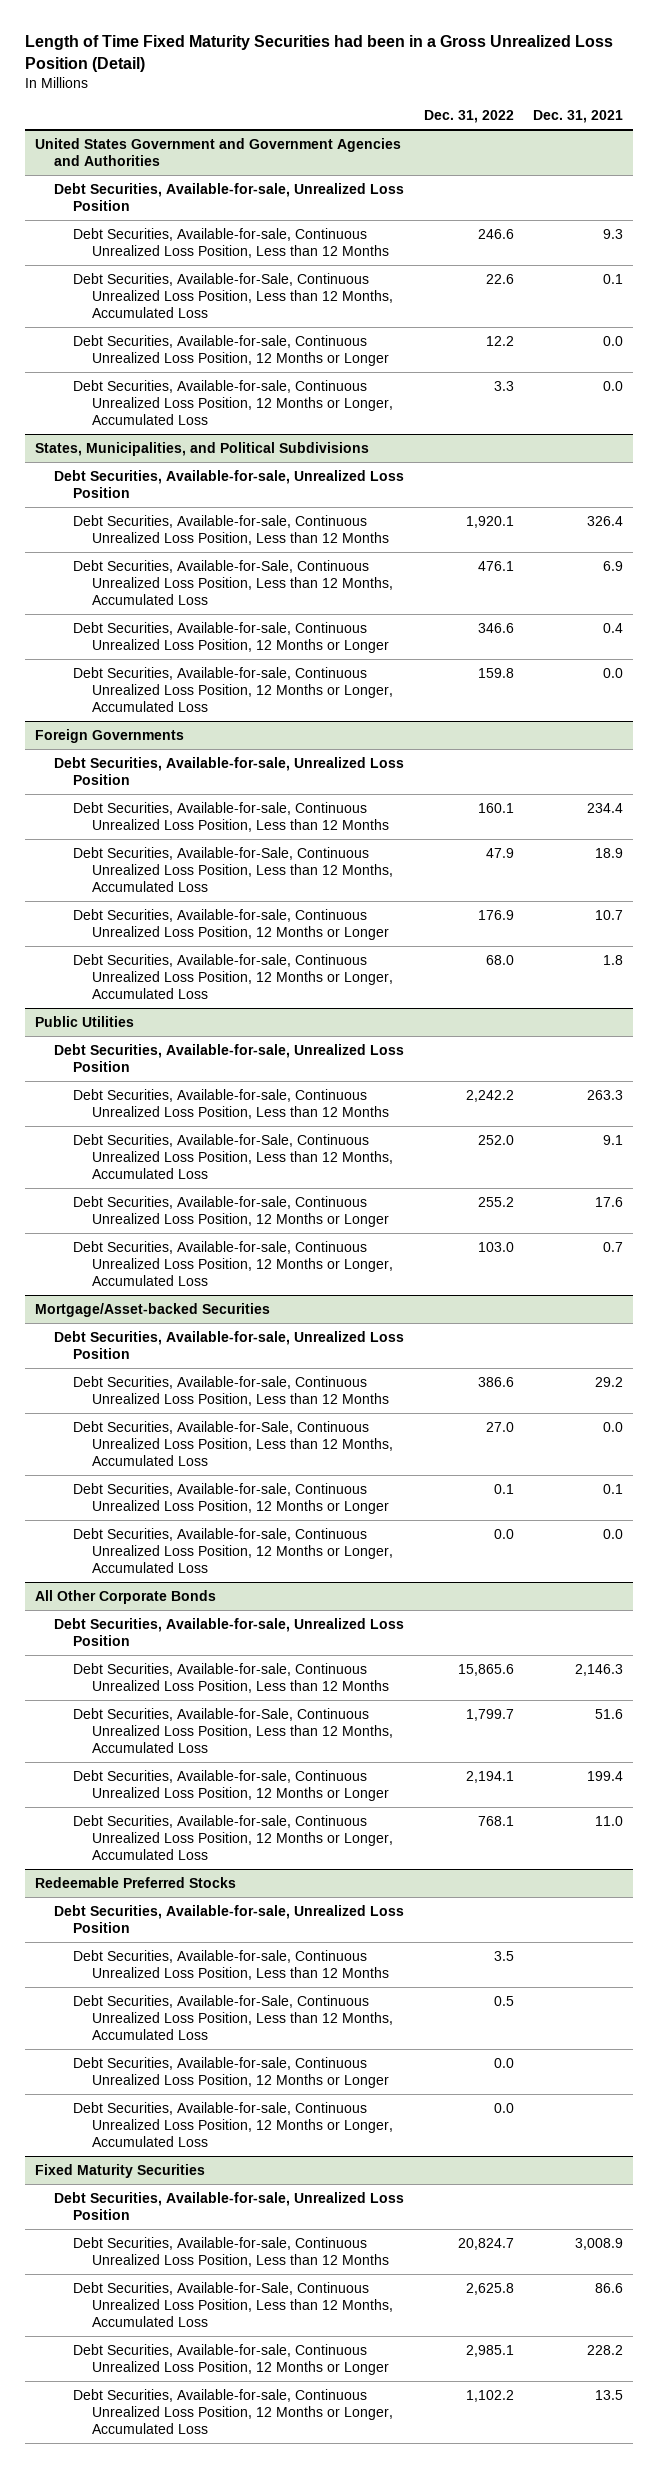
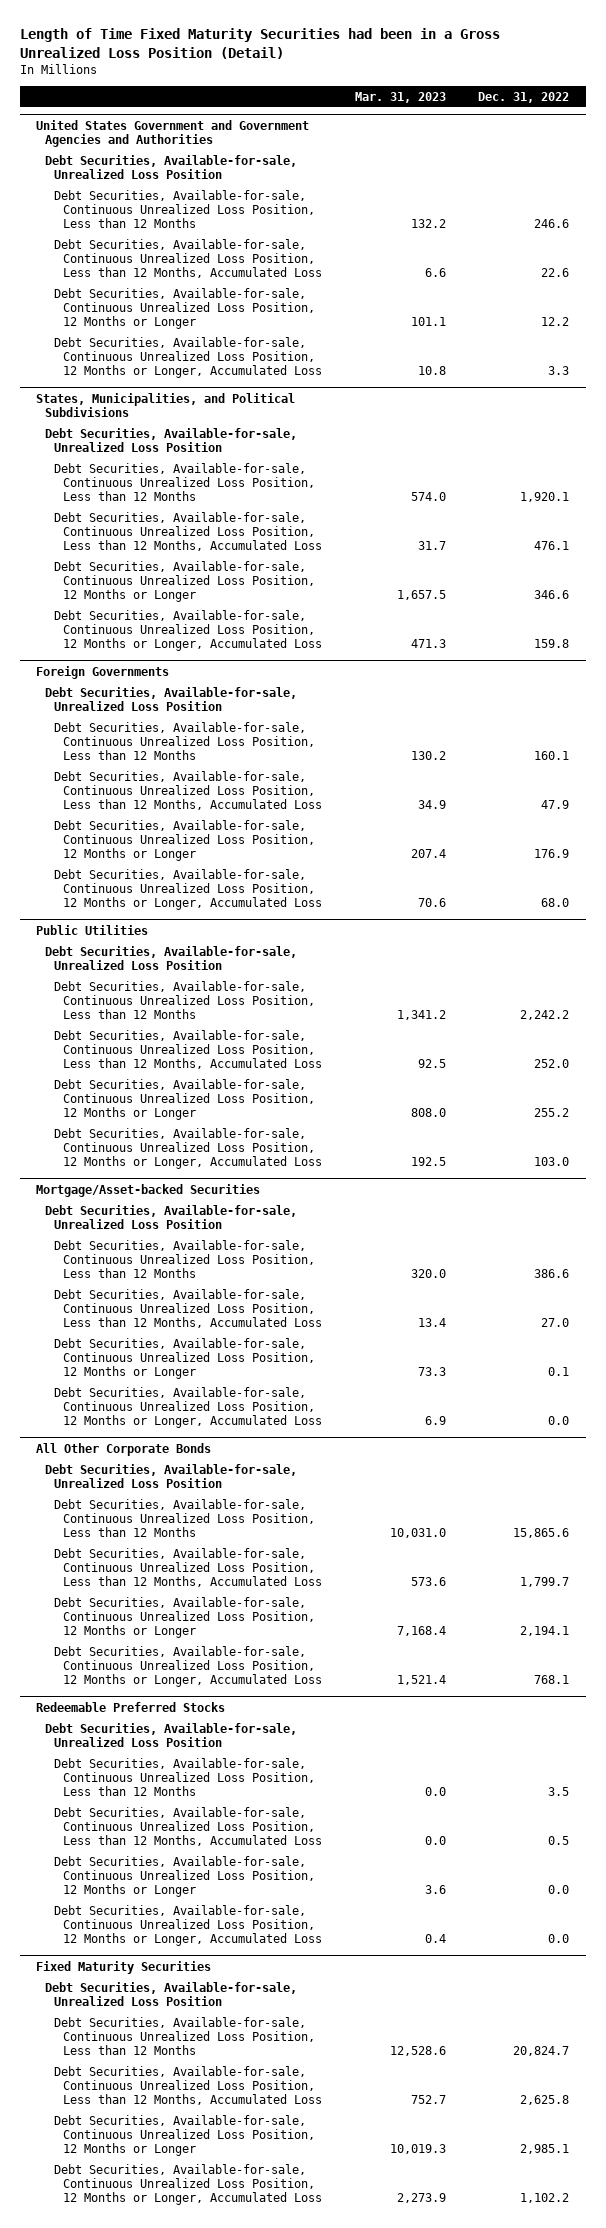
- | Dec. 31, 2022 | Dec. 31, 2021
+ | Mar. 31, 2023 | Dec. 31, 2022
@ United States Government and Government Agencies and Authorities
- Debt Securities, Available-for-Sale, Continuous Unrealized Loss Position, Less than 12 Months, Accumulated Loss | 22.6 | 0.1
+ Debt Securities, Available-for-sale, Continuous Unrealized Loss Position, Less than 12 Months, Accumulated Loss | 6.6 | 22.6
@ States, Municipalities, and Political Subdivisions
- Debt Securities, Available-for-Sale, Continuous Unrealized Loss Position, Less than 12 Months, Accumulated Loss | 476.1 | 6.9
+ Debt Securities, Available-for-sale, Continuous Unrealized Loss Position, Less than 12 Months, Accumulated Loss | 31.7 | 476.1
@ Foreign Governments
- Debt Securities, Available-for-Sale, Continuous Unrealized Loss Position, Less than 12 Months, Accumulated Loss | 47.9 | 18.9
+ Debt Securities, Available-for-sale, Continuous Unrealized Loss Position, Less than 12 Months, Accumulated Loss | 34.9 | 47.9
@ Public Utilities
- Debt Securities, Available-for-Sale, Continuous Unrealized Loss Position, Less than 12 Months, Accumulated Loss | 252.0 | 9.1
+ Debt Securities, Available-for-sale, Continuous Unrealized Loss Position, Less than 12 Months, Accumulated Loss | 92.5 | 252.0
@ Mortgage/Asset-backed Securities
- Debt Securities, Available-for-Sale, Continuous Unrealized Loss Position, Less than 12 Months, Accumulated Loss | 27.0 | 0.0
+ Debt Securities, Available-for-sale, Continuous Unrealized Loss Position, Less than 12 Months, Accumulated Loss | 13.4 | 27.0
@ All Other Corporate Bonds
- Debt Securities, Available-for-Sale, Continuous Unrealized Loss Position, Less than 12 Months, Accumulated Loss | 1,799.7 | 51.6
+ Debt Securities, Available-for-sale, Continuous Unrealized Loss Position, Less than 12 Months, Accumulated Loss | 573.6 | 1,799.7
@ Redeemable Preferred Stocks
- Debt Securities, Available-for-Sale, Continuous Unrealized Loss Position, Less than 12 Months, Accumulated Loss | 0.5 |
+ Debt Securities, Available-for-sale, Continuous Unrealized Loss Position, Less than 12 Months, Accumulated Loss | 0.0 | 0.5
@ Fixed Maturity Securities
- Debt Securities, Available-for-Sale, Continuous Unrealized Loss Position, Less than 12 Months, Accumulated Loss | 2,625.8 | 86.6
+ Debt Securities, Available-for-sale, Continuous Unrealized Loss Position, Less than 12 Months, Accumulated Loss | 752.7 | 2,625.8

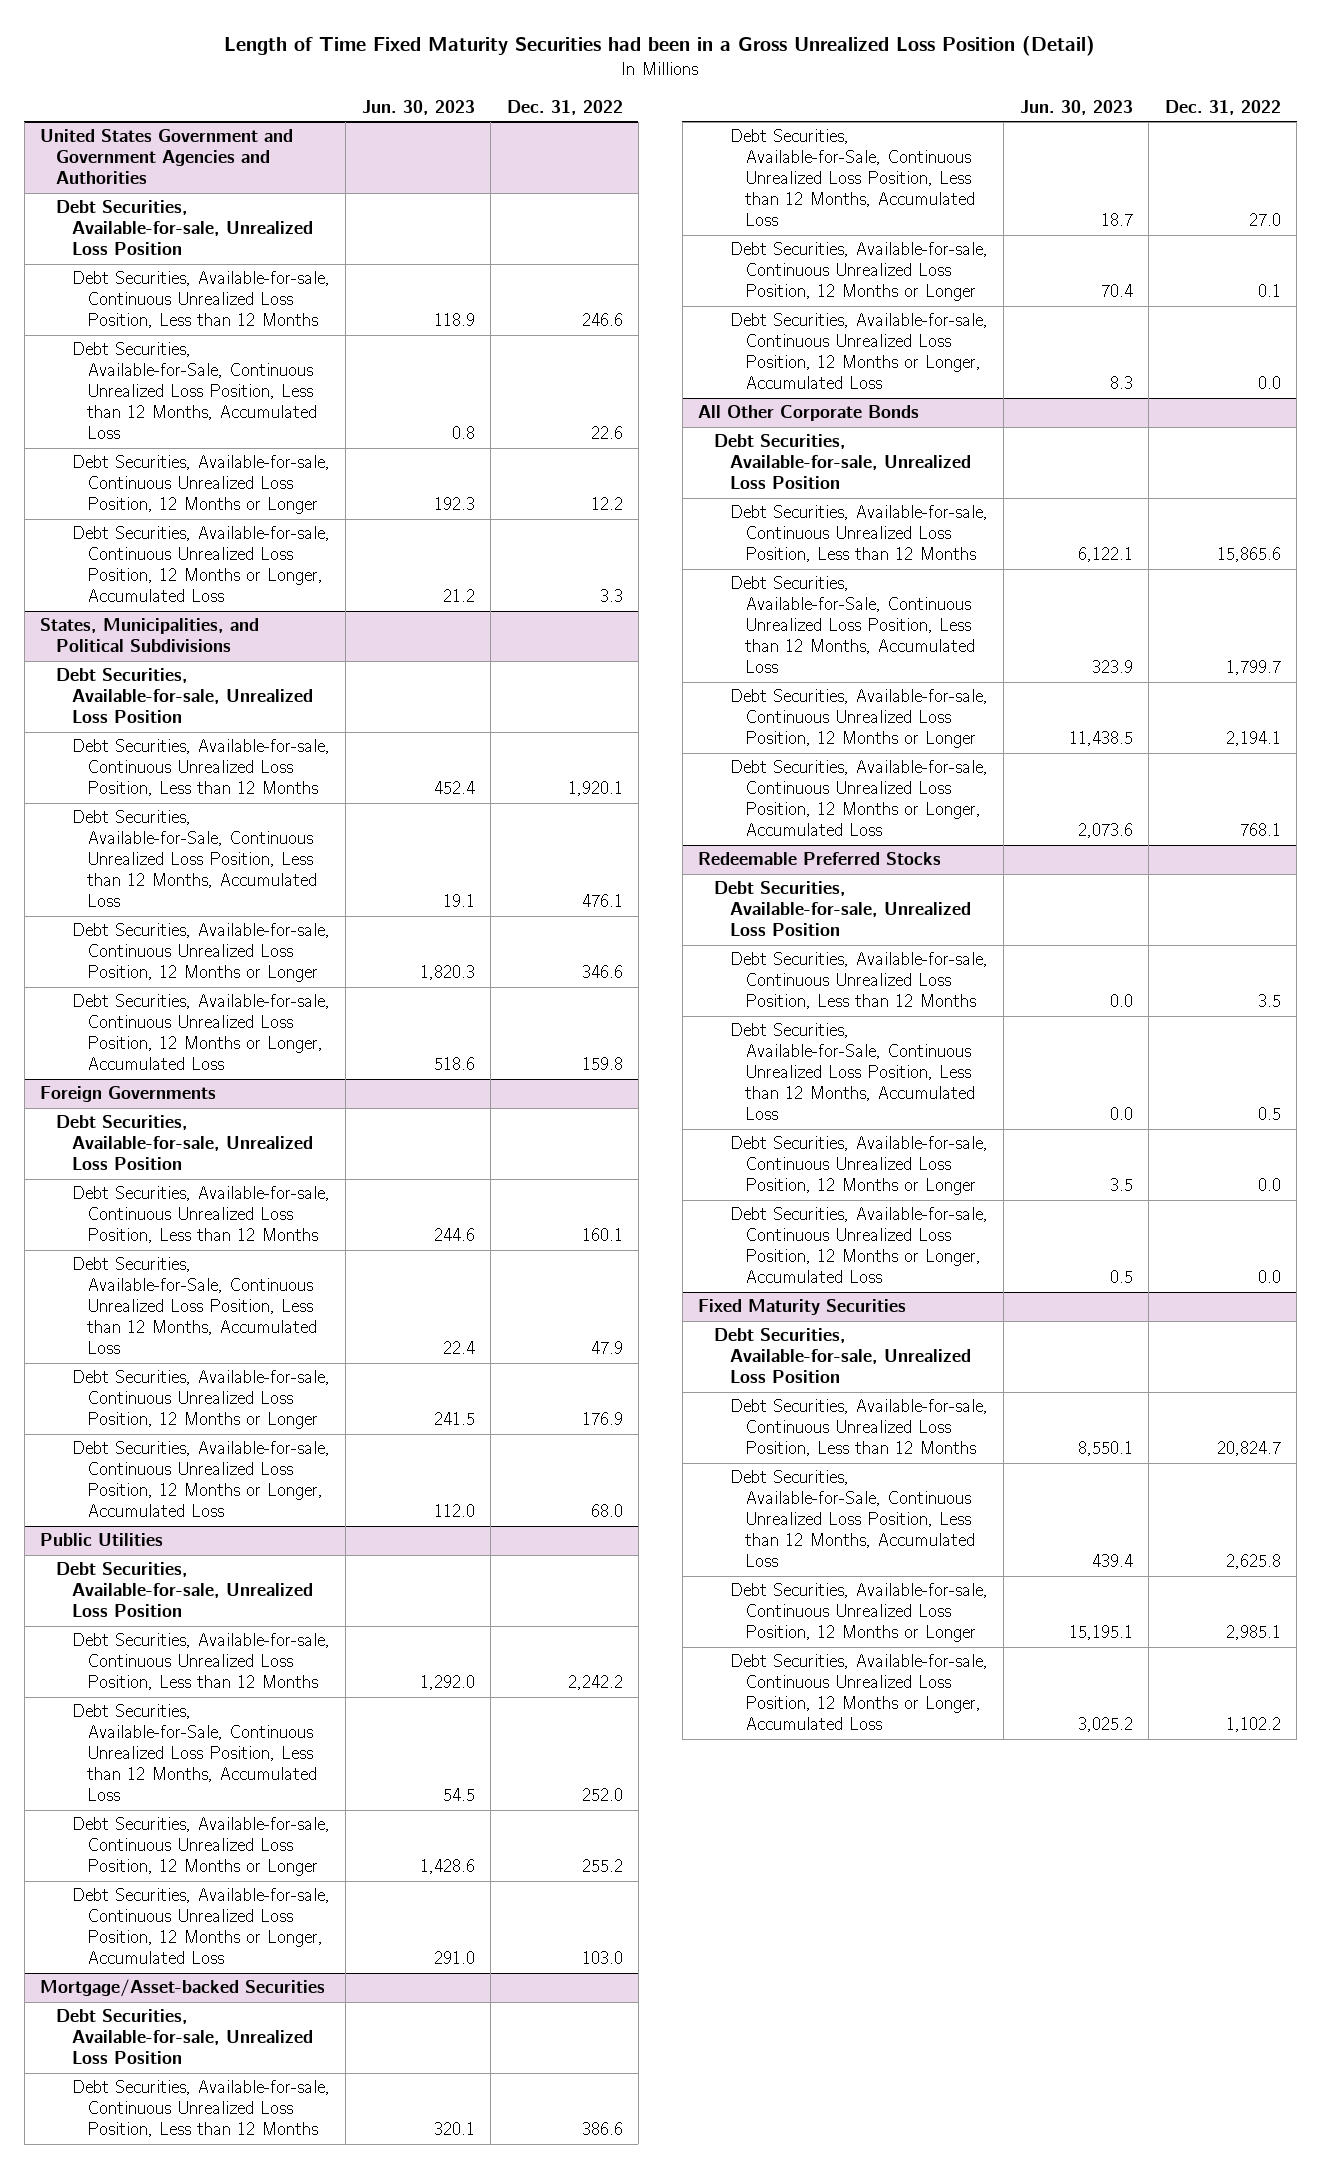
- | Mar. 31, 2023 | Dec. 31, 2022
+ | Jun. 30, 2023 | Dec. 31, 2022
@ United States Government and Government Agencies and Authorities
- Debt Securities, Available-for-sale, Continuous Unrealized Loss Position, Less than 12 Months, Accumulated Loss | 6.6 | 22.6
+ Debt Securities, Available-for-Sale, Continuous Unrealized Loss Position, Less than 12 Months, Accumulated Loss | 0.8 | 22.6
@ States, Municipalities, and Political Subdivisions
- Debt Securities, Available-for-sale, Continuous Unrealized Loss Position, Less than 12 Months, Accumulated Loss | 31.7 | 476.1
+ Debt Securities, Available-for-Sale, Continuous Unrealized Loss Position, Less than 12 Months, Accumulated Loss | 19.1 | 476.1
@ Foreign Governments
- Debt Securities, Available-for-sale, Continuous Unrealized Loss Position, Less than 12 Months, Accumulated Loss | 34.9 | 47.9
+ Debt Securities, Available-for-Sale, Continuous Unrealized Loss Position, Less than 12 Months, Accumulated Loss | 22.4 | 47.9
@ Public Utilities
- Debt Securities, Available-for-sale, Continuous Unrealized Loss Position, Less than 12 Months, Accumulated Loss | 92.5 | 252.0
+ Debt Securities, Available-for-Sale, Continuous Unrealized Loss Position, Less than 12 Months, Accumulated Loss | 54.5 | 252.0
@ Mortgage/Asset-backed Securities
- Debt Securities, Available-for-sale, Continuous Unrealized Loss Position, Less than 12 Months, Accumulated Loss | 13.4 | 27.0
+ Debt Securities, Available-for-Sale, Continuous Unrealized Loss Position, Less than 12 Months, Accumulated Loss | 18.7 | 27.0
@ All Other Corporate Bonds
- Debt Securities, Available-for-sale, Continuous Unrealized Loss Position, Less than 12 Months, Accumulated Loss | 573.6 | 1,799.7
+ Debt Securities, Available-for-Sale, Continuous Unrealized Loss Position, Less than 12 Months, Accumulated Loss | 323.9 | 1,799.7
@ Redeemable Preferred Stocks
- Debt Securities, Available-for-sale, Continuous Unrealized Loss Position, Less than 12 Months, Accumulated Loss | 0.0 | 0.5
+ Debt Securities, Available-for-Sale, Continuous Unrealized Loss Position, Less than 12 Months, Accumulated Loss | 0.0 | 0.5
@ Fixed Maturity Securities
- Debt Securities, Available-for-sale, Continuous Unrealized Loss Position, Less than 12 Months, Accumulated Loss | 752.7 | 2,625.8
+ Debt Securities, Available-for-Sale, Continuous Unrealized Loss Position, Less than 12 Months, Accumulated Loss | 439.4 | 2,625.8

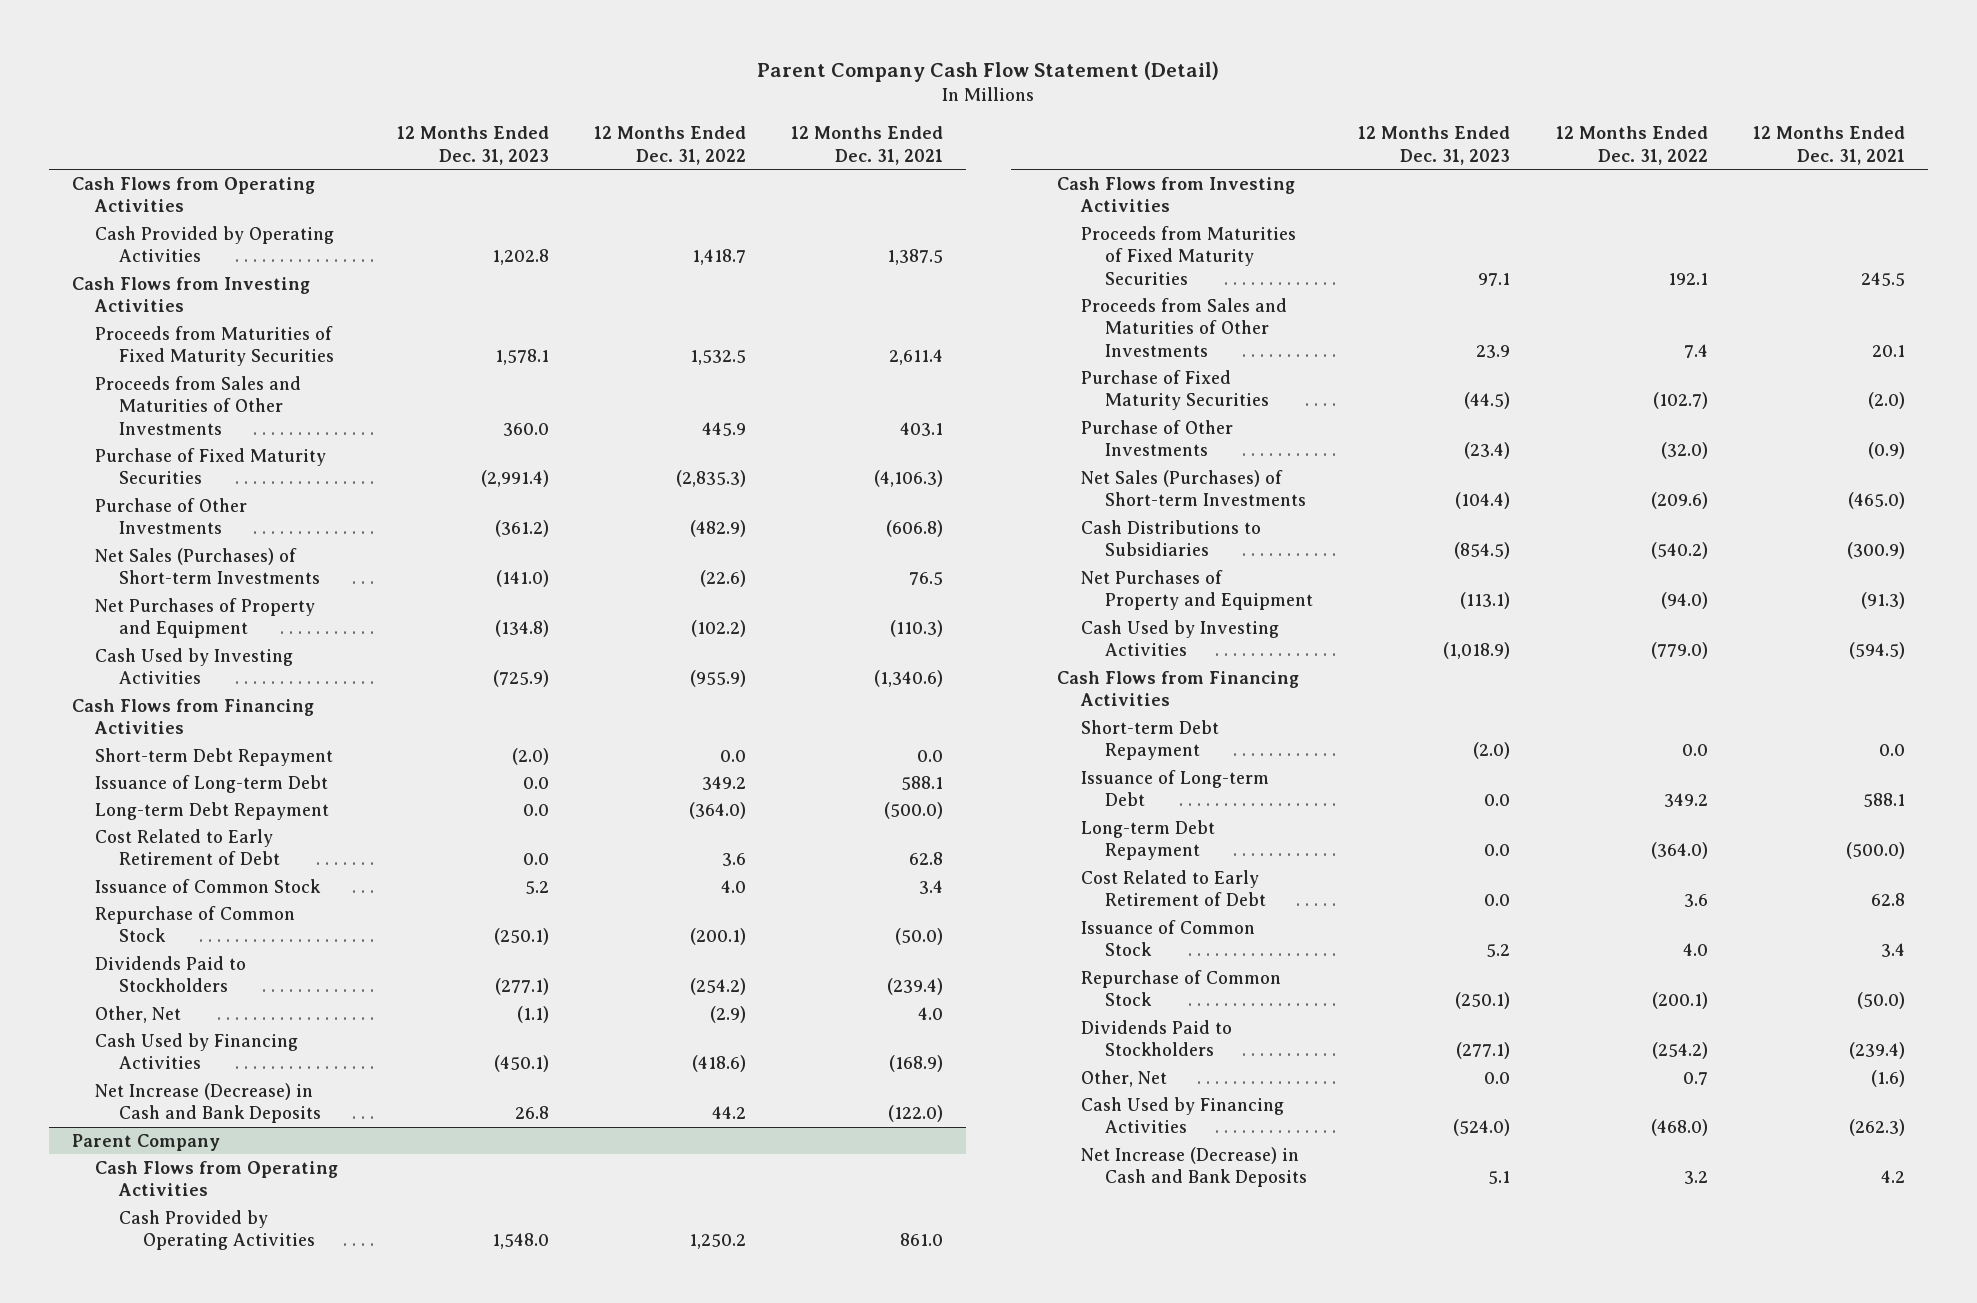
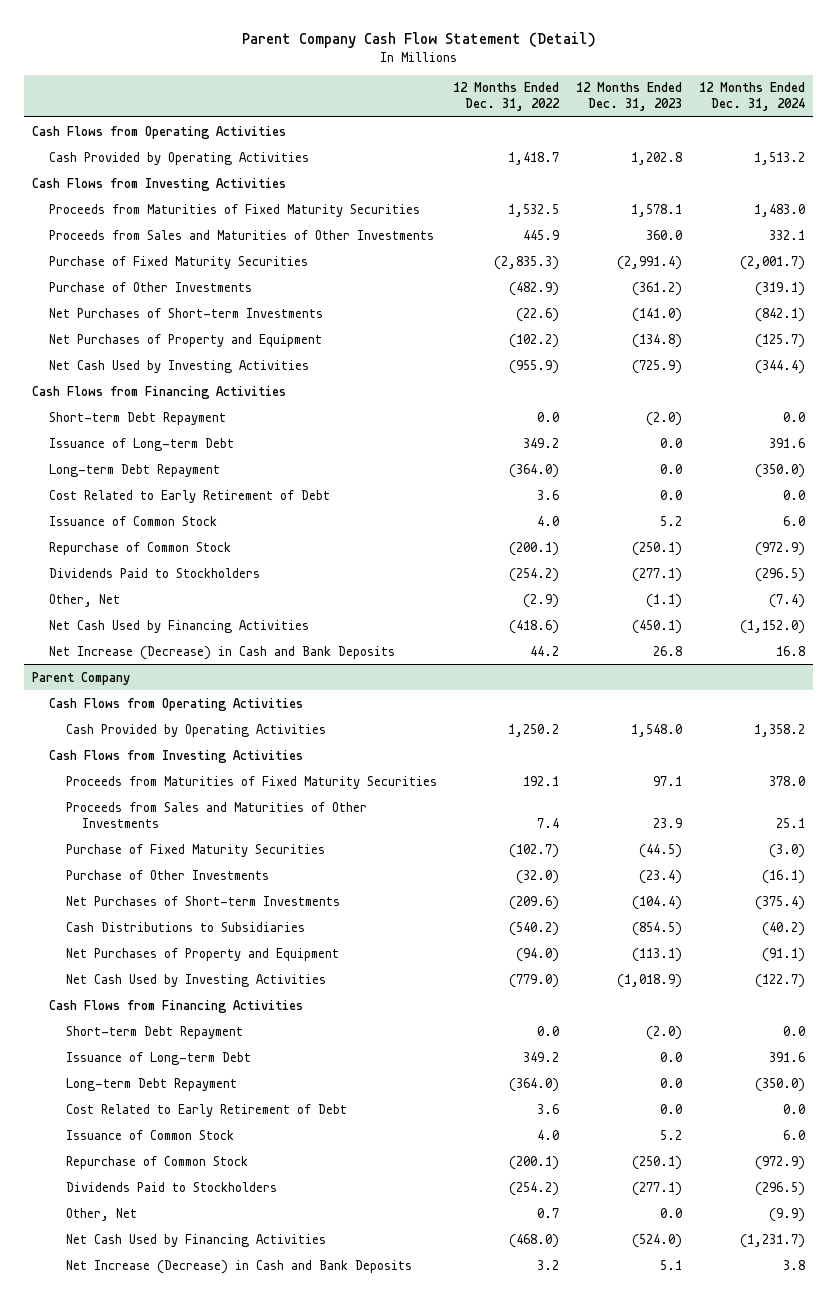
- | 12 Months Ended Dec. 31, 2023 | 12 Months Ended Dec. 31, 2022 | 12 Months Ended Dec. 31, 2021
+ | 12 Months Ended Dec. 31, 2022 | 12 Months Ended Dec. 31, 2023 | 12 Months Ended Dec. 31, 2024
- Net Sales (Purchases) of Short-term Investments | (141.0) | (22.6) | 76.5
+ Net Purchases of Short-term Investments | (22.6) | (141.0) | (842.1)
- Cash Used by Investing Activities | (725.9) | (955.9) | (1,340.6)
+ Net Cash Used by Investing Activities | (955.9) | (725.9) | (344.4)
- Cash Used by Financing Activities | (450.1) | (418.6) | (168.9)
+ Net Cash Used by Financing Activities | (418.6) | (450.1) | (1,152.0)
@ Parent Company
- Net Sales (Purchases) of Short-term Investments | (104.4) | (209.6) | (465.0)
+ Net Purchases of Short-term Investments | (209.6) | (104.4) | (375.4)
- Cash Used by Investing Activities | (1,018.9) | (779.0) | (594.5)
+ Net Cash Used by Investing Activities | (779.0) | (1,018.9) | (122.7)
- Cash Used by Financing Activities | (524.0) | (468.0) | (262.3)
+ Net Cash Used by Financing Activities | (468.0) | (524.0) | (1,231.7)

